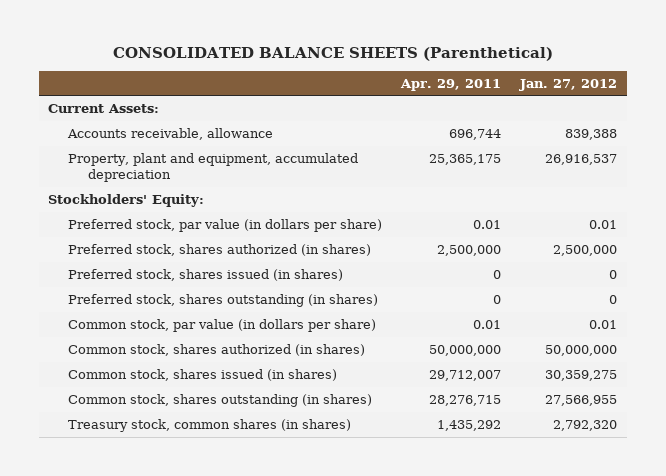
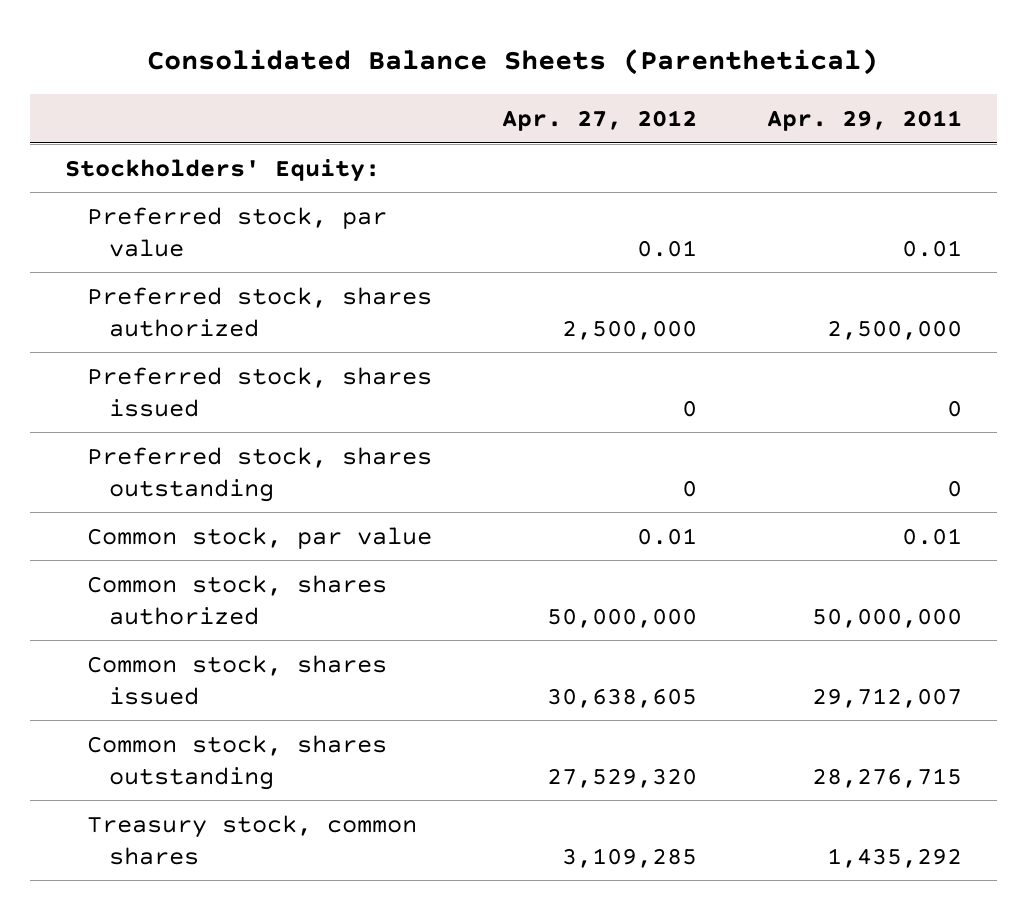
- CONSOLIDATED BALANCE SHEETS (Parenthetical)
+ Consolidated Balance Sheets (Parenthetical)
- | Apr. 29, 2011 | Jan. 27, 2012
+ | Apr. 27, 2012 | Apr. 29, 2011
- Current Assets:
- Accounts receivable, allowance | 696,744 | 839,388
- Property, plant and equipment, accumulated depreciation | 25,365,175 | 26,916,537
- Preferred stock, par value (in dollars per share) | 0.01 | 0.01
- Preferred stock, shares authorized (in shares) | 2,500,000 | 2,500,000
- Preferred stock, shares issued (in shares) | 0 | 0
- Preferred stock, shares outstanding (in shares) | 0 | 0
- Common stock, par value (in dollars per share) | 0.01 | 0.01
- Common stock, shares authorized (in shares) | 50,000,000 | 50,000,000
- Common stock, shares issued (in shares) | 29,712,007 | 30,359,275
- Common stock, shares outstanding (in shares) | 28,276,715 | 27,566,955
- Treasury stock, common shares (in shares) | 1,435,292 | 2,792,320
+ Preferred stock, par value | 0.01 | 0.01
+ Preferred stock, shares authorized | 2,500,000 | 2,500,000
+ Preferred stock, shares issued | 0 | 0
+ Preferred stock, shares outstanding | 0 | 0
+ Common stock, par value | 0.01 | 0.01
+ Common stock, shares authorized | 50,000,000 | 50,000,000
+ Common stock, shares issued | 30,638,605 | 29,712,007
+ Common stock, shares outstanding | 27,529,320 | 28,276,715
+ Treasury stock, common shares | 3,109,285 | 1,435,292

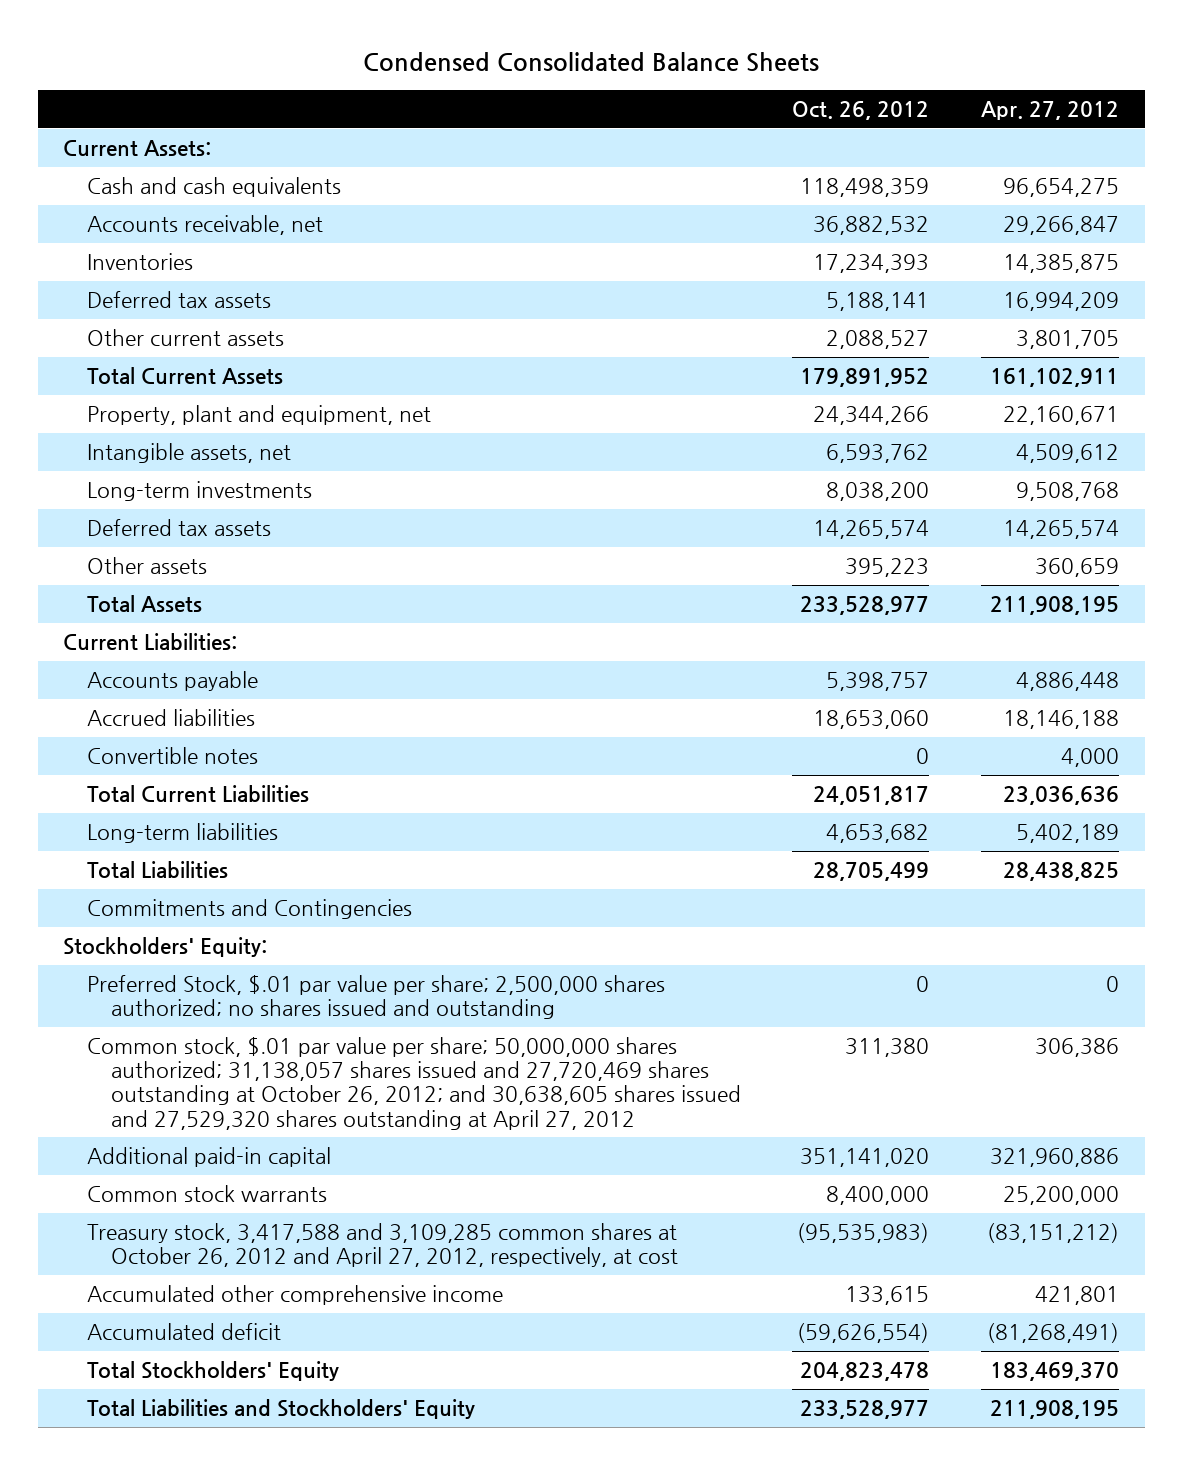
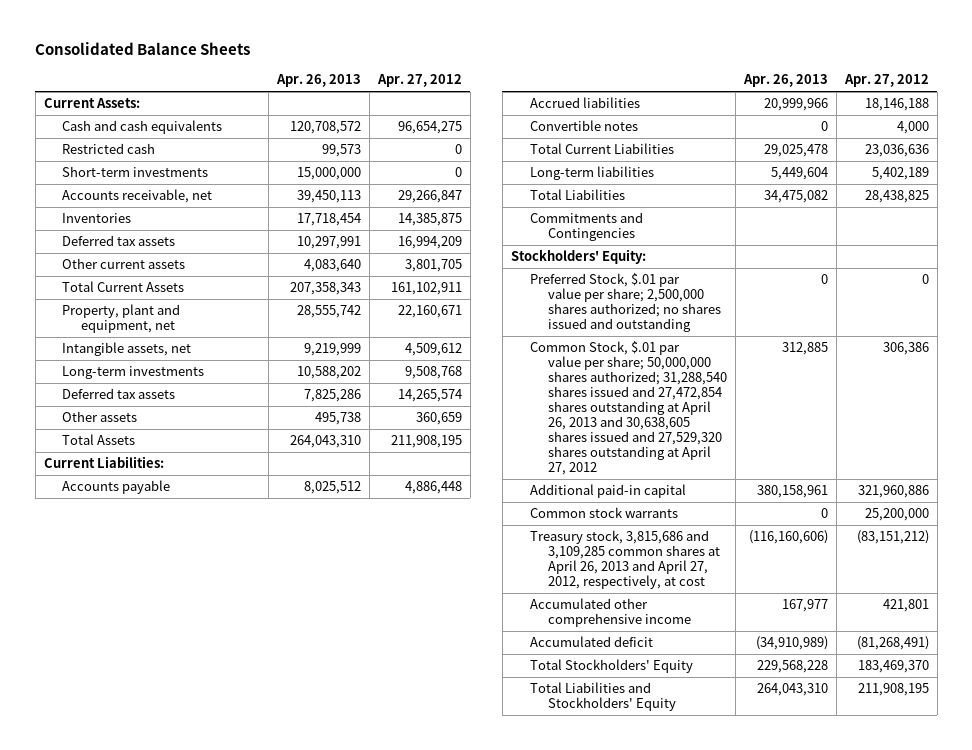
- Condensed Consolidated Balance Sheets
+ Consolidated Balance Sheets
- | Oct. 26, 2012 | Apr. 27, 2012
+ | Apr. 26, 2013 | Apr. 27, 2012
+ Restricted cash | 99,573 | 0
+ Short-term investments | 15,000,000 | 0
- Common stock, $.01 par value per share; 50,000,000 shares authorized; 31,138,057 shares issued and 27,720,469 shares outstanding at October 26, 2012; and 30,638,605 shares issued and 27,529,320 shares outstanding at April 27, 2012 | 311,380 | 306,386
+ Common Stock, $.01 par value per share; 50,000,000 shares authorized; 31,288,540 shares issued and 27,472,854 shares outstanding at April 26, 2013 and 30,638,605 shares issued and 27,529,320 shares outstanding at April 27, 2012 | 312,885 | 306,386
- Treasury stock, 3,417,588 and 3,109,285 common shares at October 26, 2012 and April 27, 2012, respectively, at cost | (95,535,983) | (83,151,212)
+ Treasury stock, 3,815,686 and 3,109,285 common shares at April 26, 2013 and April 27, 2012, respectively, at cost | (116,160,606) | (83,151,212)

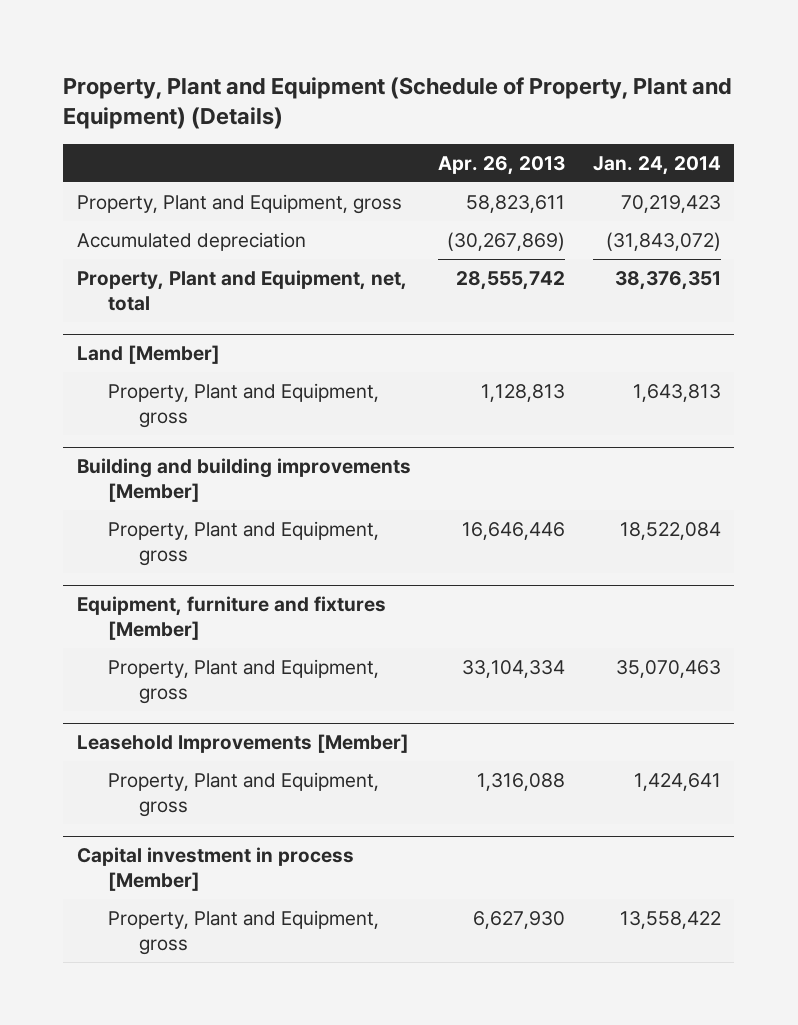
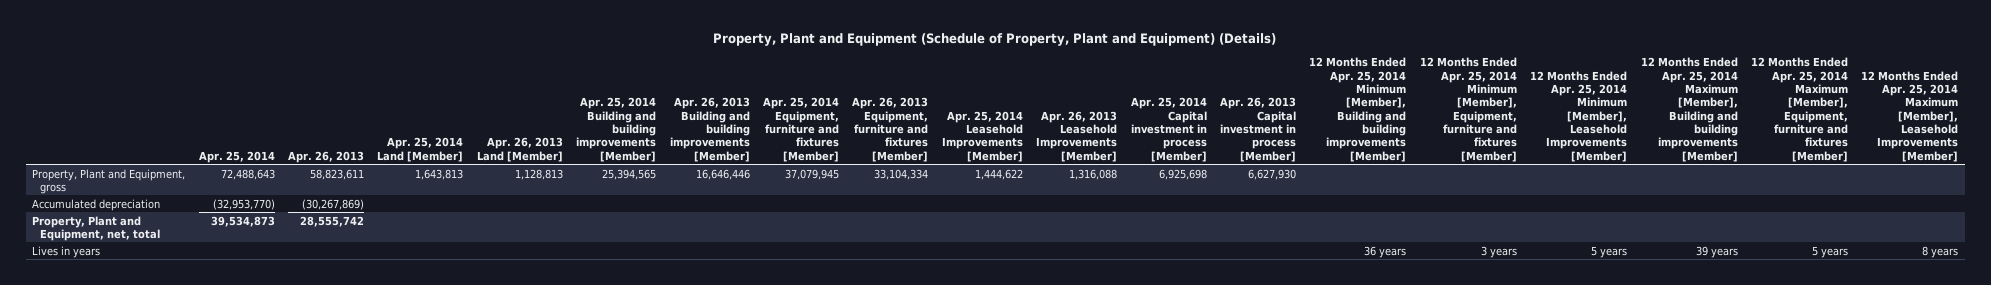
- | Apr. 26, 2013 | Jan. 24, 2014
+ | Apr. 25, 2014 | Apr. 26, 2013 | Apr. 25, 2014 Land [Member] | Apr. 26, 2013 Land [Member] | Apr. 25, 2014 Building and building improvements [Member] | Apr. 26, 2013 Building and building improvements [Member] | Apr. 25, 2014 Equipment, furniture and fixtures [Member] | Apr. 26, 2013 Equipment, furniture and fixtures [Member] | Apr. 25, 2014 Leasehold Improvements [Member] | Apr. 26, 2013 Leasehold Improvements [Member] | Apr. 25, 2014 Capital investment in process [Member] | Apr. 26, 2013 Capital investment in process [Member] | 12 Months Ended Apr. 25, 2014 Minimum [Member], Building and building improvements [Member] | 12 Months Ended Apr. 25, 2014 Minimum [Member], Equipment, furniture and fixtures [Member] | 12 Months Ended Apr. 25, 2014 Minimum [Member], Leasehold Improvements [Member] | 12 Months Ended Apr. 25, 2014 Maximum [Member], Building and building improvements [Member] | 12 Months Ended Apr. 25, 2014 Maximum [Member], Equipment, furniture and fixtures [Member] | 12 Months Ended Apr. 25, 2014 Maximum [Member], Leasehold Improvements [Member]
- Land [Member]
- Property, Plant and Equipment, gross | 1,128,813 | 1,643,813
- Building and building improvements [Member]
- Property, Plant and Equipment, gross | 16,646,446 | 18,522,084
- Equipment, furniture and fixtures [Member]
- Property, Plant and Equipment, gross | 33,104,334 | 35,070,463
- Leasehold Improvements [Member]
- Property, Plant and Equipment, gross | 1,316,088 | 1,424,641
- Capital investment in process [Member]
- Property, Plant and Equipment, gross | 6,627,930 | 13,558,422
+ Lives in years | | | | | | | | | | | | | 36 years | 3 years | 5 years | 39 years | 5 years | 8 years

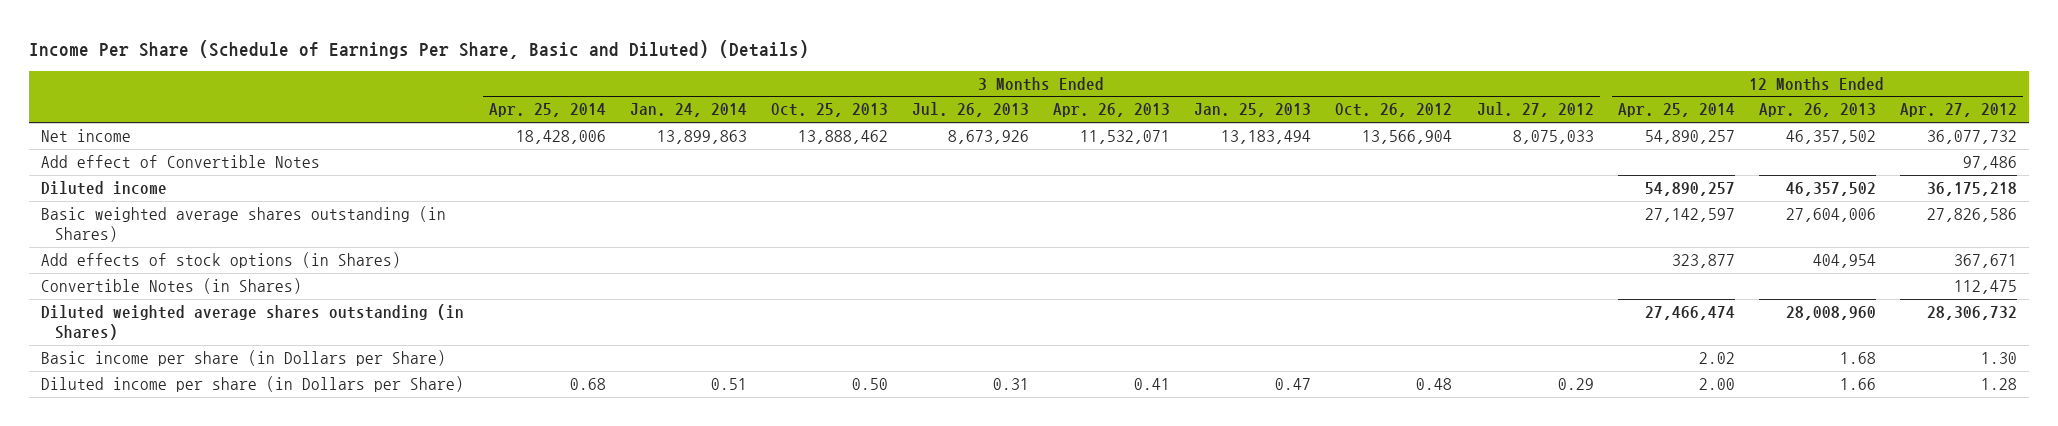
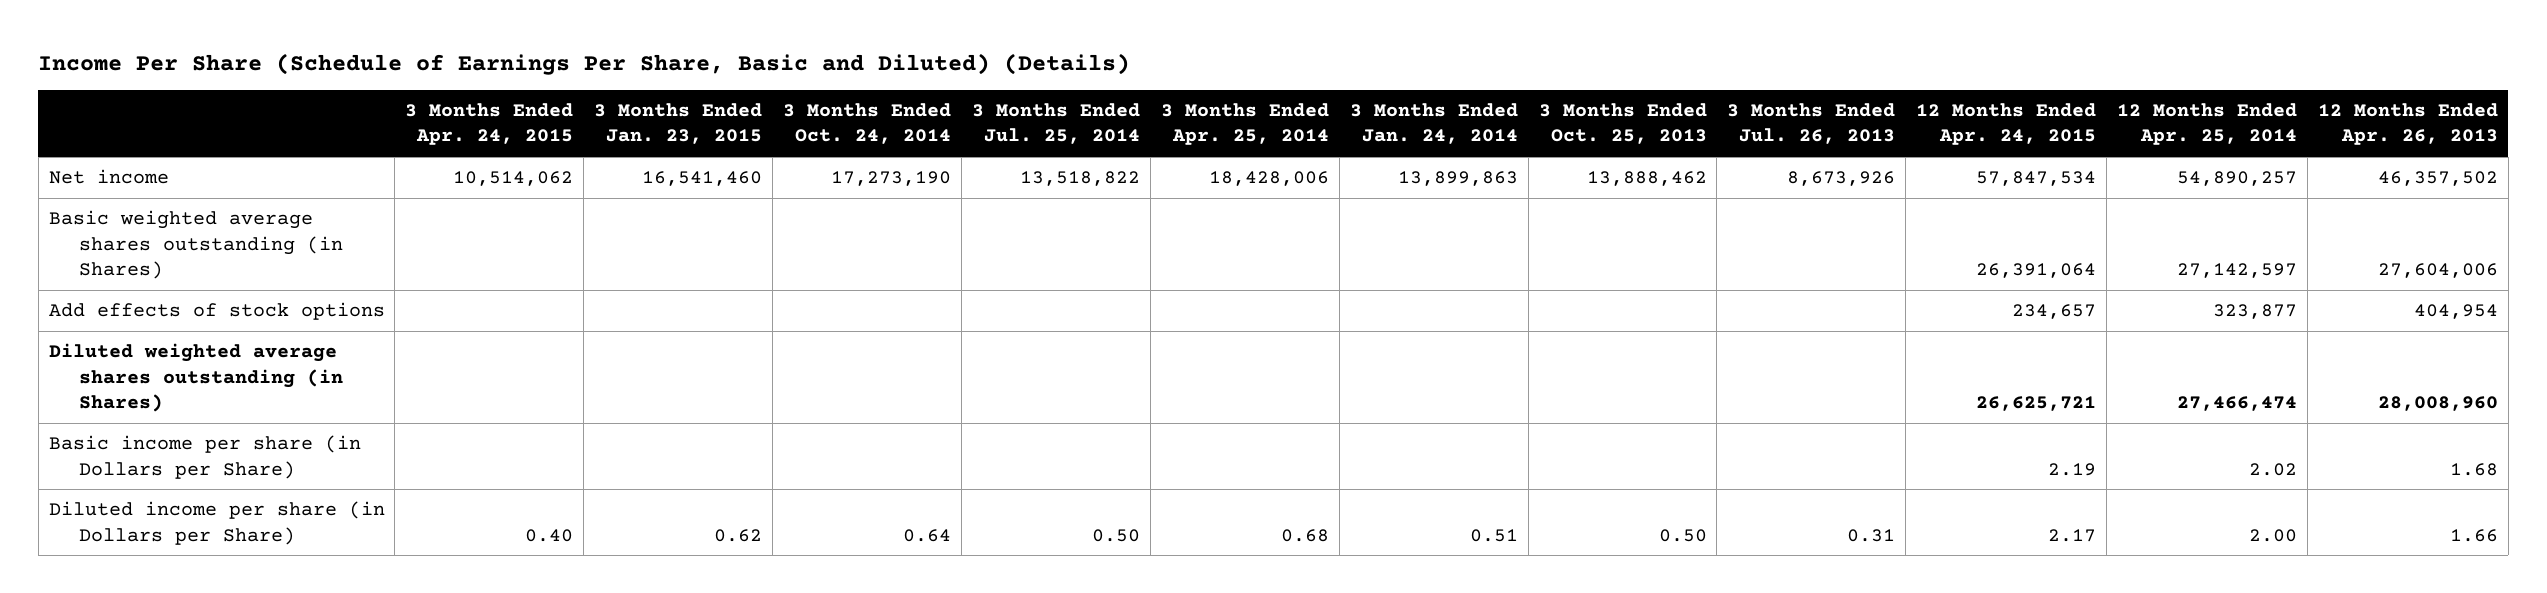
- | 3 Months Ended Apr. 25, 2014 | 3 Months Ended Jan. 24, 2014 | 3 Months Ended Oct. 25, 2013 | 3 Months Ended Jul. 26, 2013 | 3 Months Ended Apr. 26, 2013 | 3 Months Ended Jan. 25, 2013 | 3 Months Ended Oct. 26, 2012 | 3 Months Ended Jul. 27, 2012 | 12 Months Ended Apr. 25, 2014 | 12 Months Ended Apr. 26, 2013 | 12 Months Ended Apr. 27, 2012
+ | 3 Months Ended Apr. 24, 2015 | 3 Months Ended Jan. 23, 2015 | 3 Months Ended Oct. 24, 2014 | 3 Months Ended Jul. 25, 2014 | 3 Months Ended Apr. 25, 2014 | 3 Months Ended Jan. 24, 2014 | 3 Months Ended Oct. 25, 2013 | 3 Months Ended Jul. 26, 2013 | 12 Months Ended Apr. 24, 2015 | 12 Months Ended Apr. 25, 2014 | 12 Months Ended Apr. 26, 2013
- Add effect of Convertible Notes | | | | | | | | | | | 97,486
- Diluted income | | | | | | | | | 54,890,257 | 46,357,502 | 36,175,218
- Add effects of stock options (in Shares) | | | | | | | | | 323,877 | 404,954 | 367,671
- Convertible Notes (in Shares) | | | | | | | | | | | 112,475
+ Add effects of stock options | | | | | | | | | 234,657 | 323,877 | 404,954

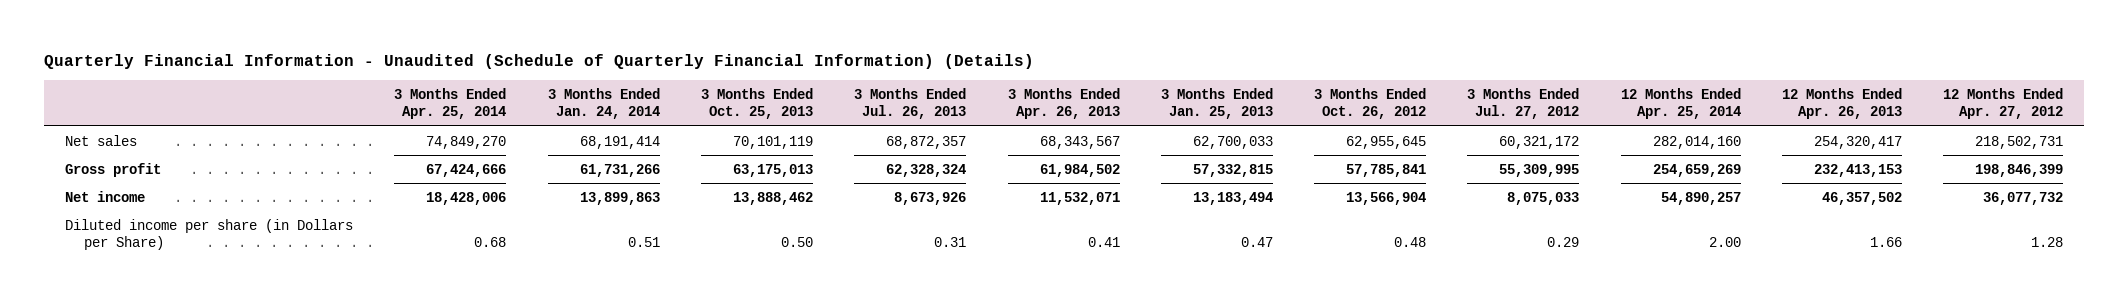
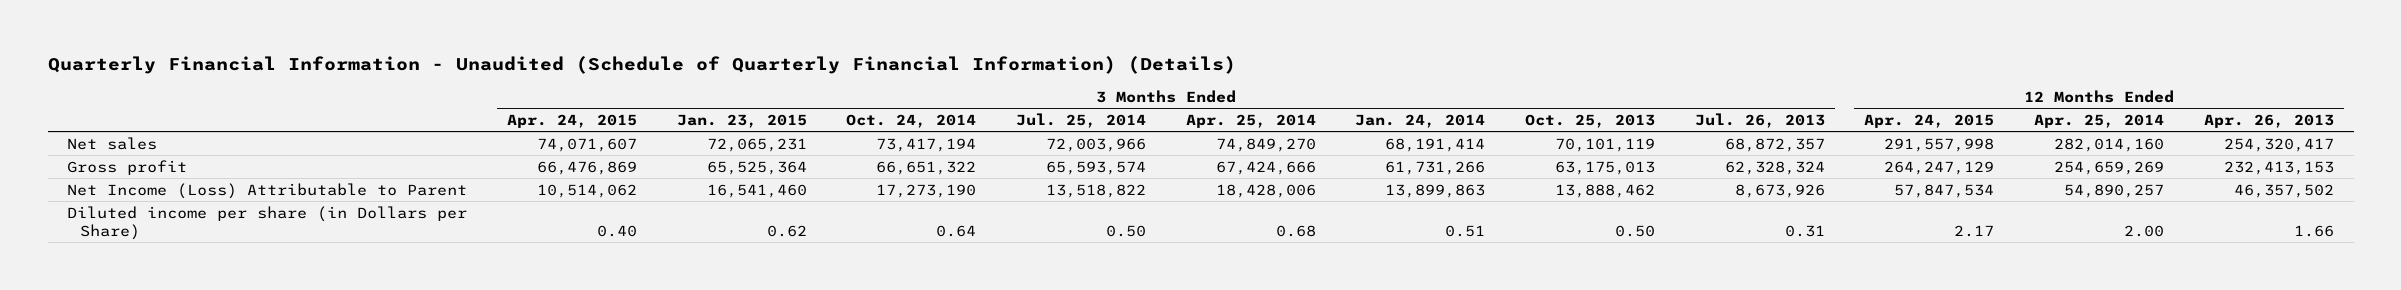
- | 3 Months Ended Apr. 25, 2014 | 3 Months Ended Jan. 24, 2014 | 3 Months Ended Oct. 25, 2013 | 3 Months Ended Jul. 26, 2013 | 3 Months Ended Apr. 26, 2013 | 3 Months Ended Jan. 25, 2013 | 3 Months Ended Oct. 26, 2012 | 3 Months Ended Jul. 27, 2012 | 12 Months Ended Apr. 25, 2014 | 12 Months Ended Apr. 26, 2013 | 12 Months Ended Apr. 27, 2012
+ | 3 Months Ended Apr. 24, 2015 | 3 Months Ended Jan. 23, 2015 | 3 Months Ended Oct. 24, 2014 | 3 Months Ended Jul. 25, 2014 | 3 Months Ended Apr. 25, 2014 | 3 Months Ended Jan. 24, 2014 | 3 Months Ended Oct. 25, 2013 | 3 Months Ended Jul. 26, 2013 | 12 Months Ended Apr. 24, 2015 | 12 Months Ended Apr. 25, 2014 | 12 Months Ended Apr. 26, 2013
- Net income | 18,428,006 | 13,899,863 | 13,888,462 | 8,673,926 | 11,532,071 | 13,183,494 | 13,566,904 | 8,075,033 | 54,890,257 | 46,357,502 | 36,077,732
+ Net Income (Loss) Attributable to Parent | 10,514,062 | 16,541,460 | 17,273,190 | 13,518,822 | 18,428,006 | 13,899,863 | 13,888,462 | 8,673,926 | 57,847,534 | 54,890,257 | 46,357,502

